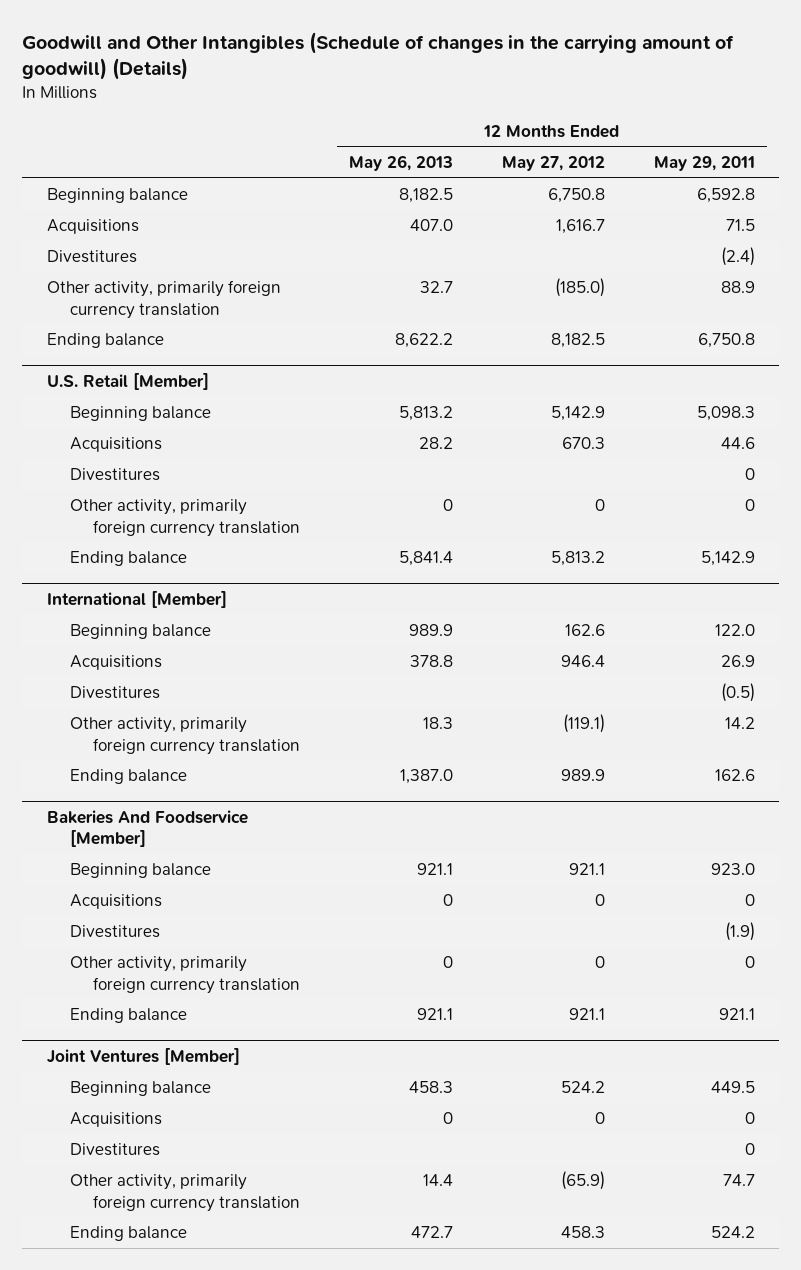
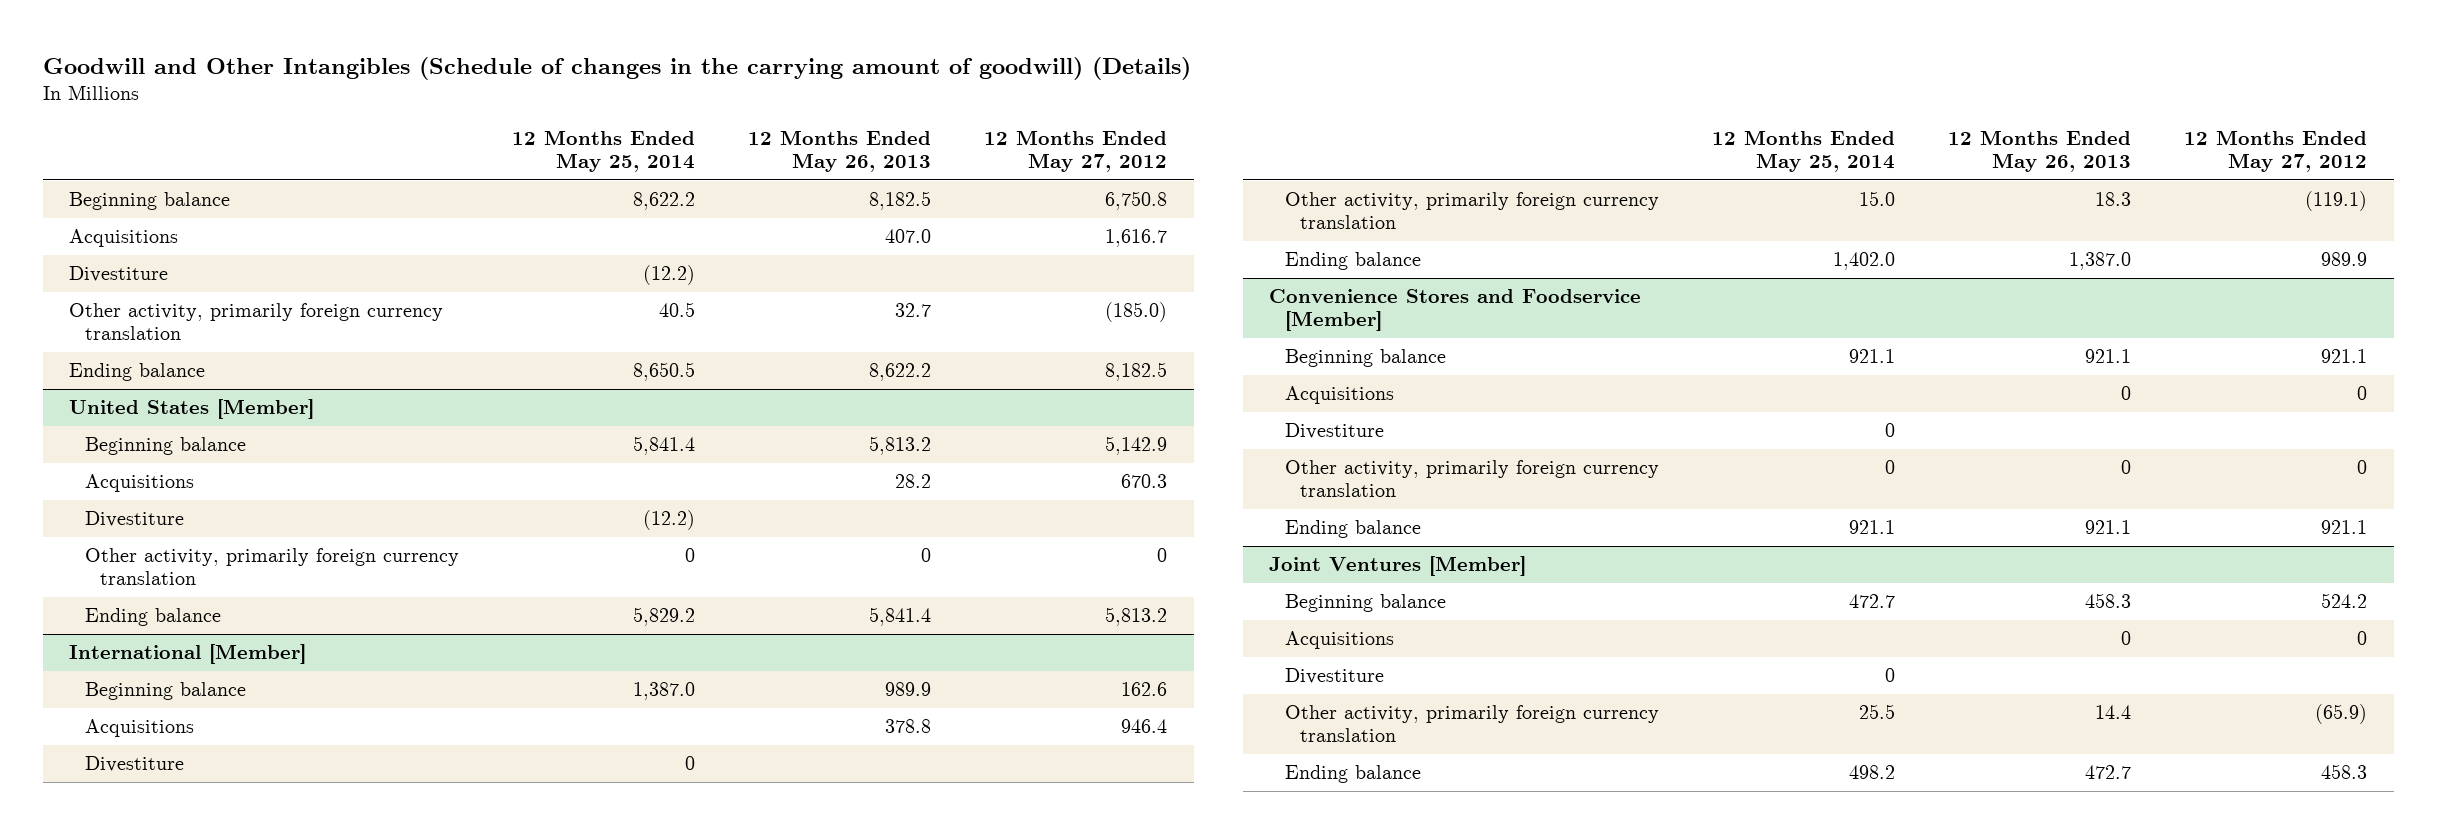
- | 12 Months Ended May 26, 2013 | 12 Months Ended May 27, 2012 | 12 Months Ended May 29, 2011
+ | 12 Months Ended May 25, 2014 | 12 Months Ended May 26, 2013 | 12 Months Ended May 27, 2012
- Divestitures | | | (2.4)
+ Divestiture | (12.2) | |
- U.S. Retail [Member]
+ United States [Member]
- Divestitures | | | 0
+ Divestiture | (12.2) | |
@ International [Member]
- Divestitures | | | (0.5)
+ Divestiture | 0 | |
- Bakeries And Foodservice [Member]
+ Convenience Stores and Foodservice [Member]
- Divestitures | | | (1.9)
+ Divestiture | 0 | |
@ Joint Ventures [Member]
- Divestitures | | | 0
+ Divestiture | 0 | |

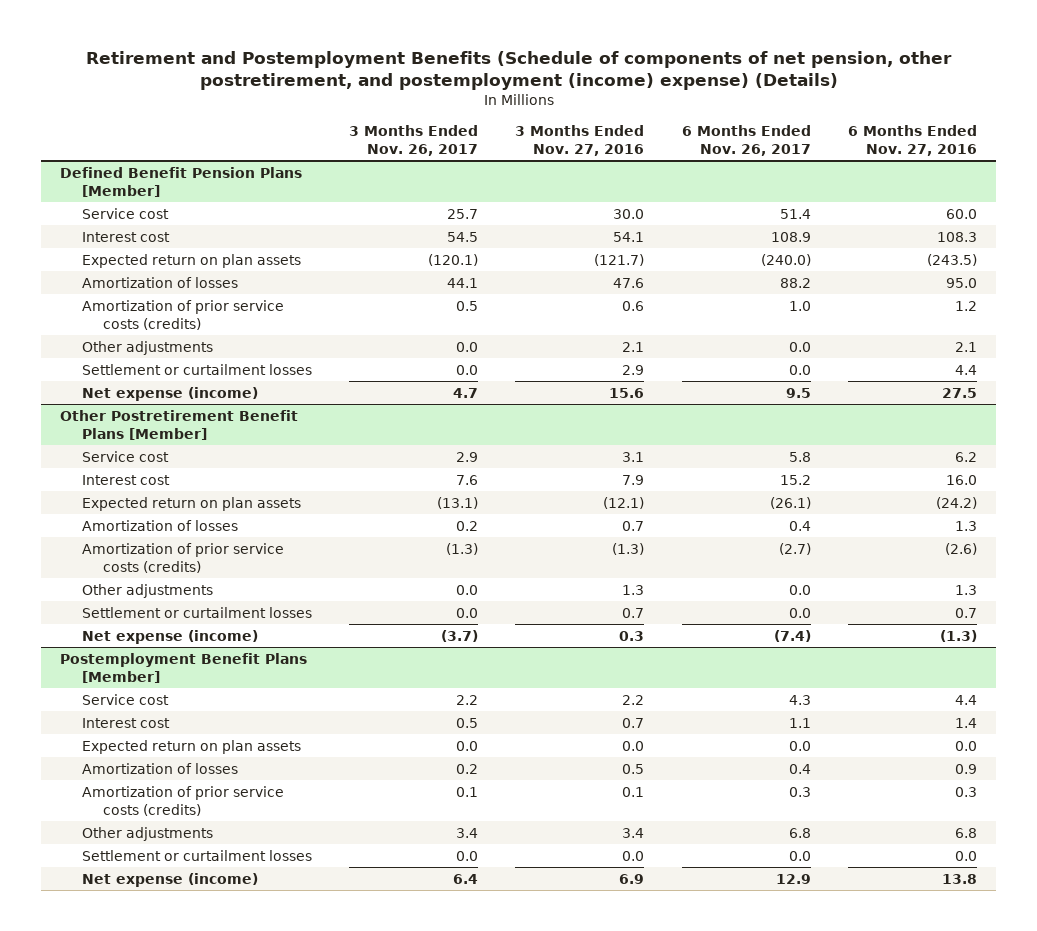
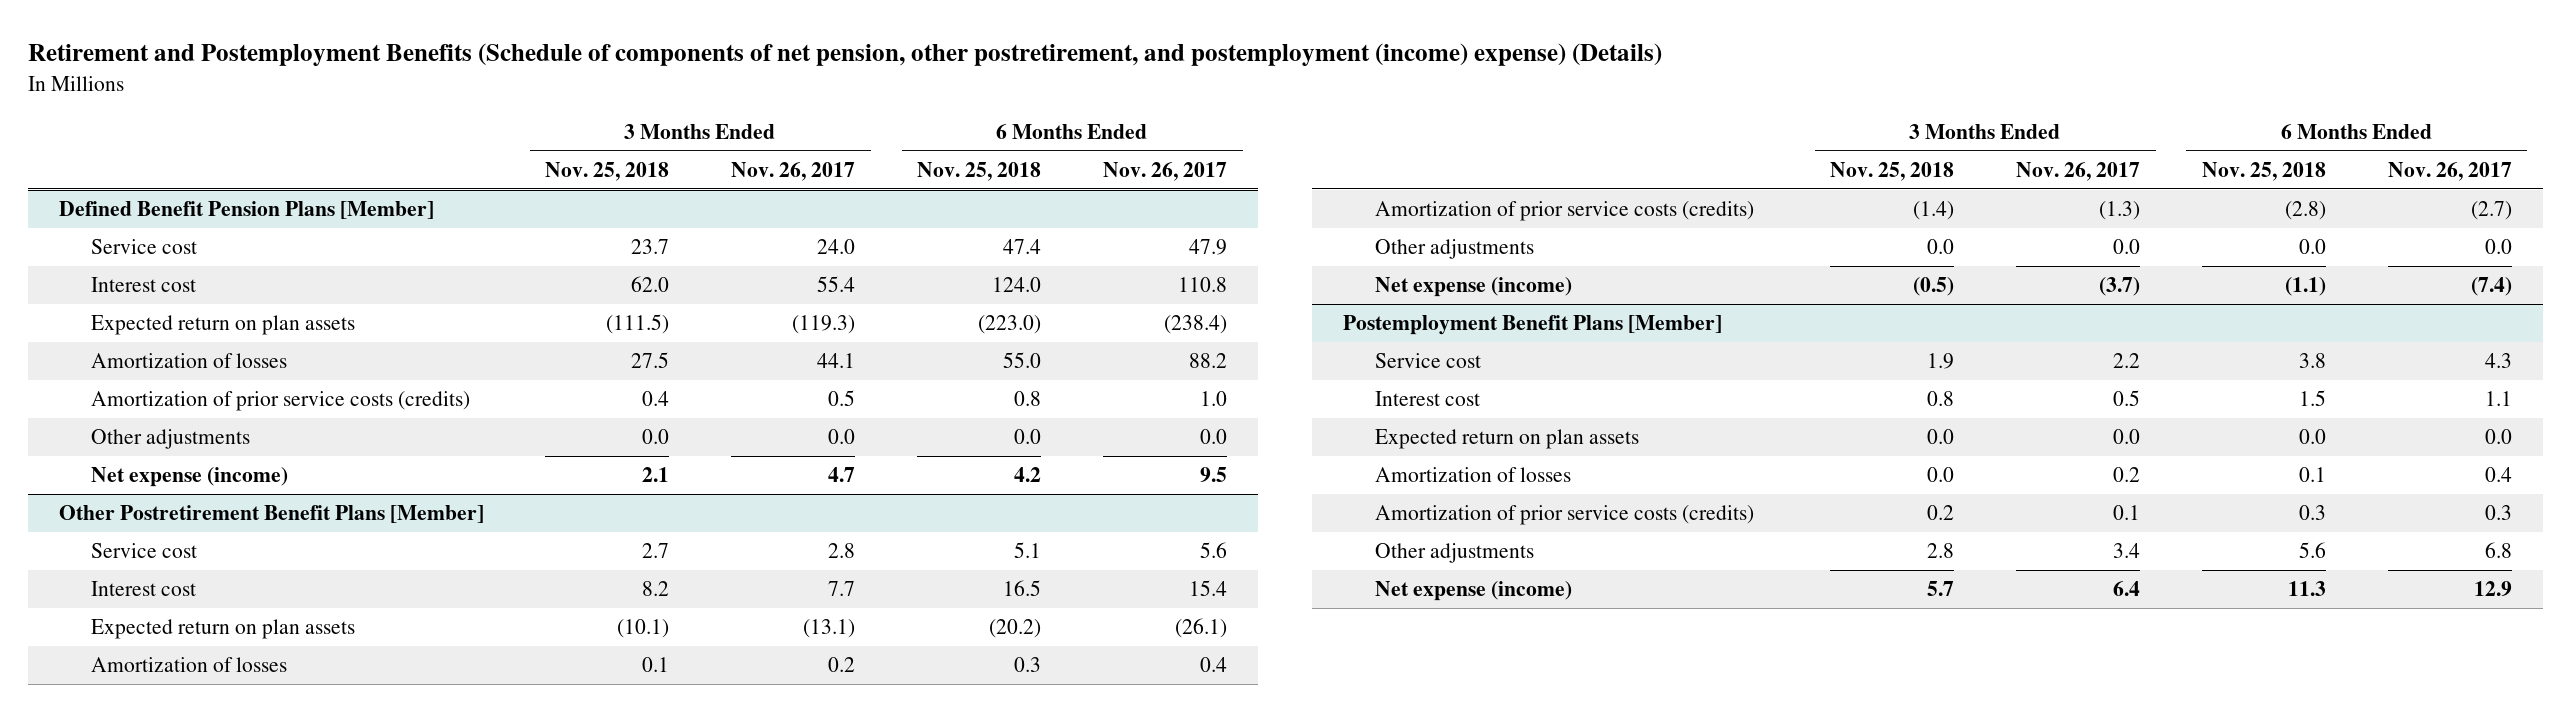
- | 3 Months Ended Nov. 26, 2017 | 3 Months Ended Nov. 27, 2016 | 6 Months Ended Nov. 26, 2017 | 6 Months Ended Nov. 27, 2016
+ | 3 Months Ended Nov. 25, 2018 | 3 Months Ended Nov. 26, 2017 | 6 Months Ended Nov. 25, 2018 | 6 Months Ended Nov. 26, 2017
@ Defined Benefit Pension Plans [Member]
- Service cost | 25.7 | 30.0 | 51.4 | 60.0
- Interest cost | 54.5 | 54.1 | 108.9 | 108.3
- Expected return on plan assets | (120.1) | (121.7) | (240.0) | (243.5)
+ Service cost | 23.7 | 24.0 | 47.4 | 47.9
+ Interest cost | 62.0 | 55.4 | 124.0 | 110.8
+ Expected return on plan assets | (111.5) | (119.3) | (223.0) | (238.4)
- Settlement or curtailment losses | 0.0 | 2.9 | 0.0 | 4.4
@ Other Postretirement Benefit Plans [Member]
- Service cost | 2.9 | 3.1 | 5.8 | 6.2
- Interest cost | 7.6 | 7.9 | 15.2 | 16.0
+ Service cost | 2.7 | 2.8 | 5.1 | 5.6
+ Interest cost | 8.2 | 7.7 | 16.5 | 15.4
- Settlement or curtailment losses | 0.0 | 0.7 | 0.0 | 0.7
@ Postemployment Benefit Plans [Member]
- Settlement or curtailment losses | 0.0 | 0.0 | 0.0 | 0.0

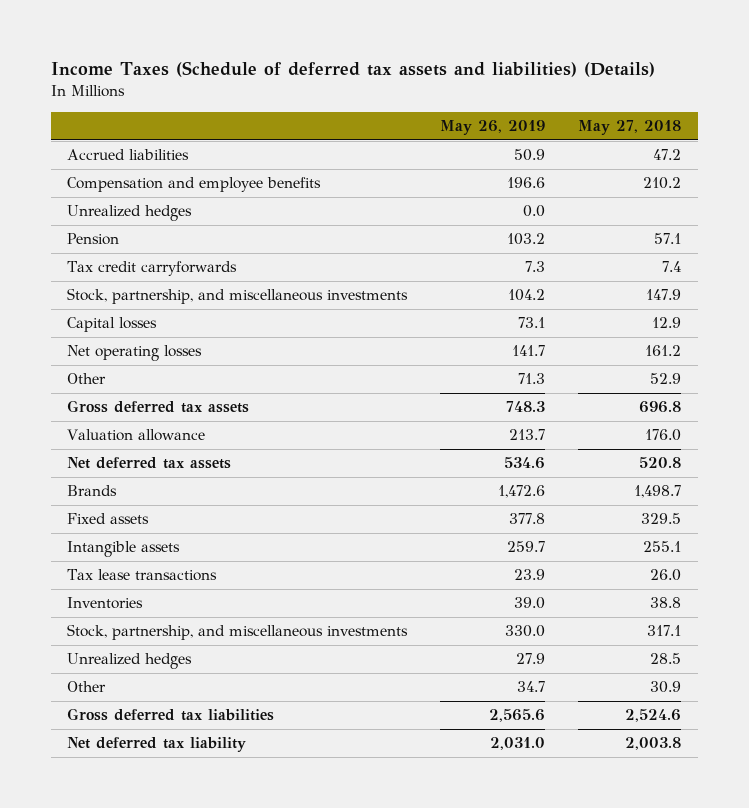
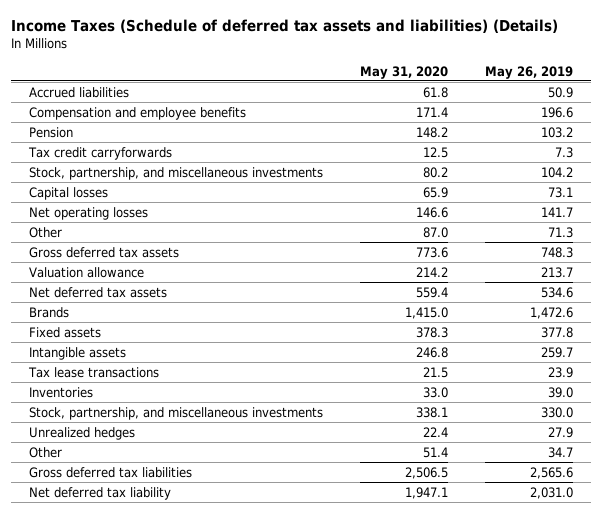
- | May 26, 2019 | May 27, 2018
+ | May 31, 2020 | May 26, 2019
- Unrealized hedges | 0.0 |

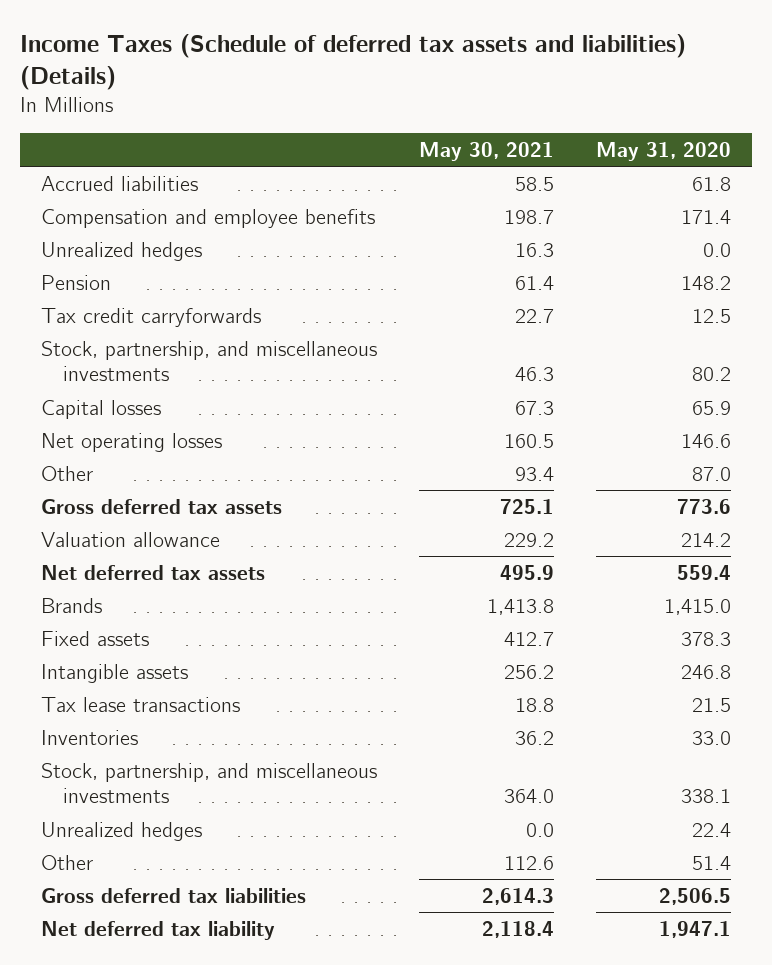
- | May 31, 2020 | May 26, 2019
+ | May 30, 2021 | May 31, 2020
+ Unrealized hedges | 16.3 | 0.0

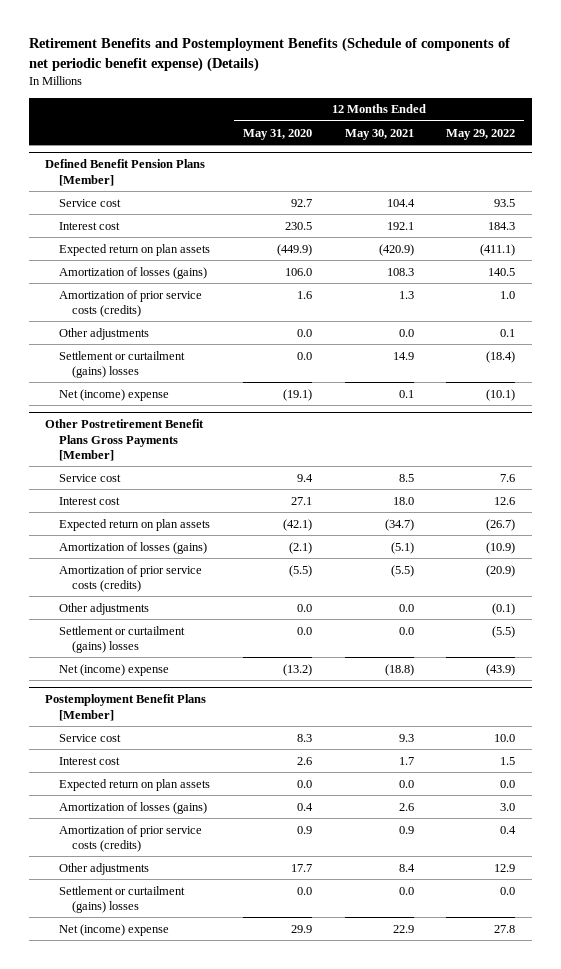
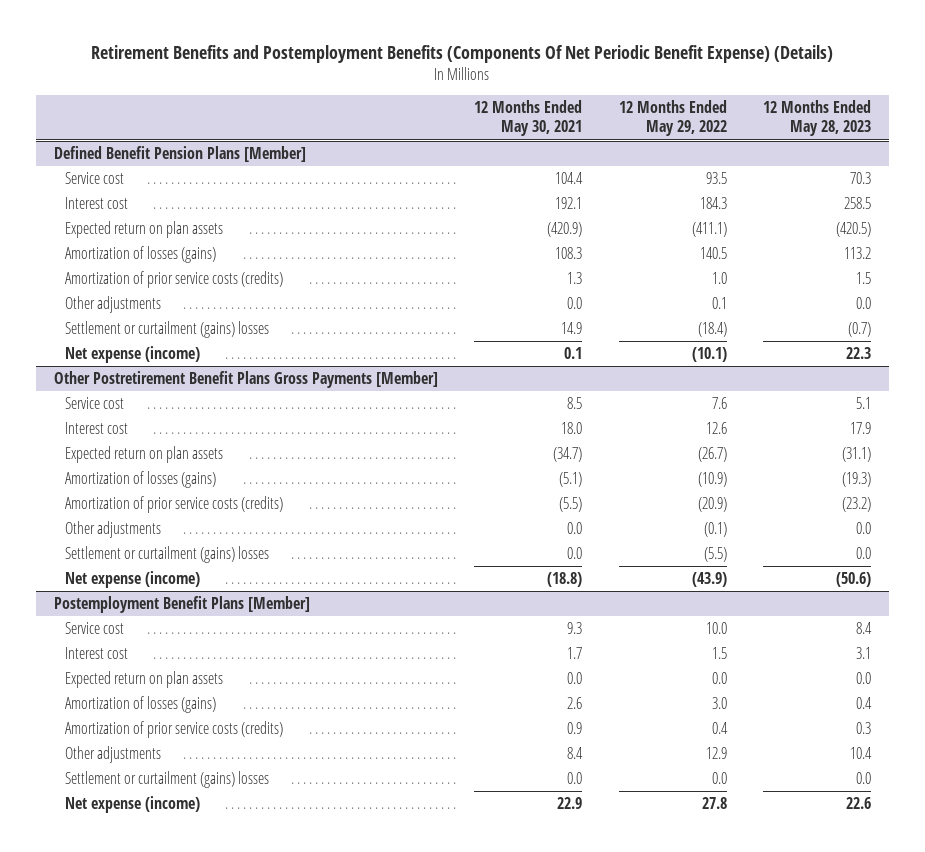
- Retirement Benefits and Postemployment Benefits (Schedule of components of net periodic benefit expense) (Details)
+ Retirement Benefits and Postemployment Benefits (Components Of Net Periodic Benefit Expense) (Details)
- | 12 Months Ended May 31, 2020 | 12 Months Ended May 30, 2021 | 12 Months Ended May 29, 2022
+ | 12 Months Ended May 30, 2021 | 12 Months Ended May 29, 2022 | 12 Months Ended May 28, 2023
@ Defined Benefit Pension Plans [Member]
- Net (income) expense | (19.1) | 0.1 | (10.1)
+ Net expense (income) | 0.1 | (10.1) | 22.3
@ Other Postretirement Benefit Plans Gross Payments [Member]
- Net (income) expense | (13.2) | (18.8) | (43.9)
+ Net expense (income) | (18.8) | (43.9) | (50.6)
@ Postemployment Benefit Plans [Member]
- Net (income) expense | 29.9 | 22.9 | 27.8
+ Net expense (income) | 22.9 | 27.8 | 22.6

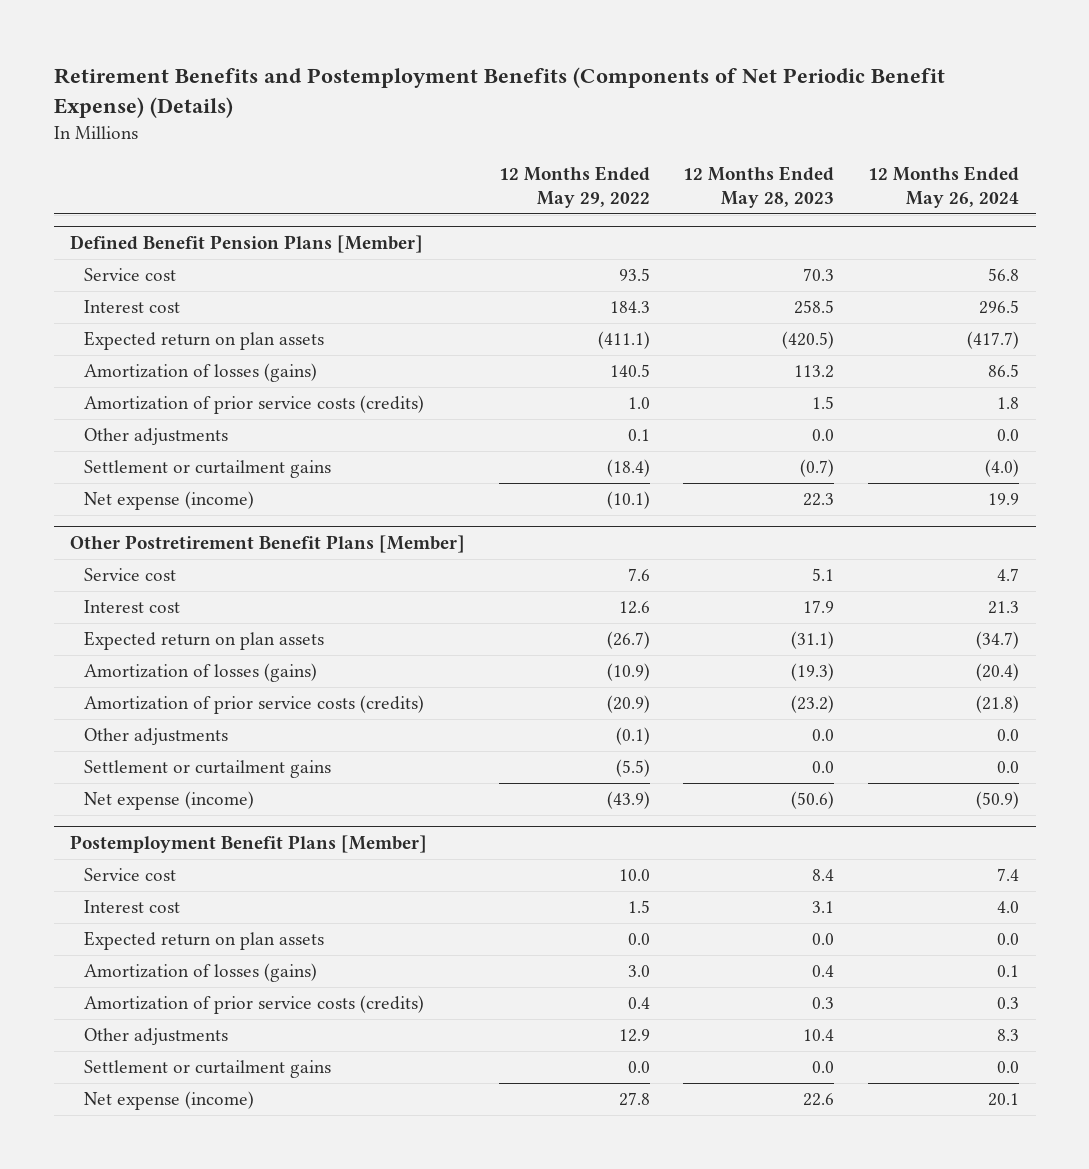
- Retirement Benefits and Postemployment Benefits (Components Of Net Periodic Benefit Expense) (Details)
+ Retirement Benefits and Postemployment Benefits (Components of Net Periodic Benefit Expense) (Details)
- | 12 Months Ended May 30, 2021 | 12 Months Ended May 29, 2022 | 12 Months Ended May 28, 2023
+ | 12 Months Ended May 29, 2022 | 12 Months Ended May 28, 2023 | 12 Months Ended May 26, 2024
@ Defined Benefit Pension Plans [Member]
- Settlement or curtailment (gains) losses | 14.9 | (18.4) | (0.7)
+ Settlement or curtailment gains | (18.4) | (0.7) | (4.0)
- Other Postretirement Benefit Plans Gross Payments [Member]
+ Other Postretirement Benefit Plans [Member]
- Settlement or curtailment (gains) losses | 0.0 | (5.5) | 0.0
+ Settlement or curtailment gains | (5.5) | 0.0 | 0.0
@ Postemployment Benefit Plans [Member]
- Settlement or curtailment (gains) losses | 0.0 | 0.0 | 0.0
+ Settlement or curtailment gains | 0.0 | 0.0 | 0.0

